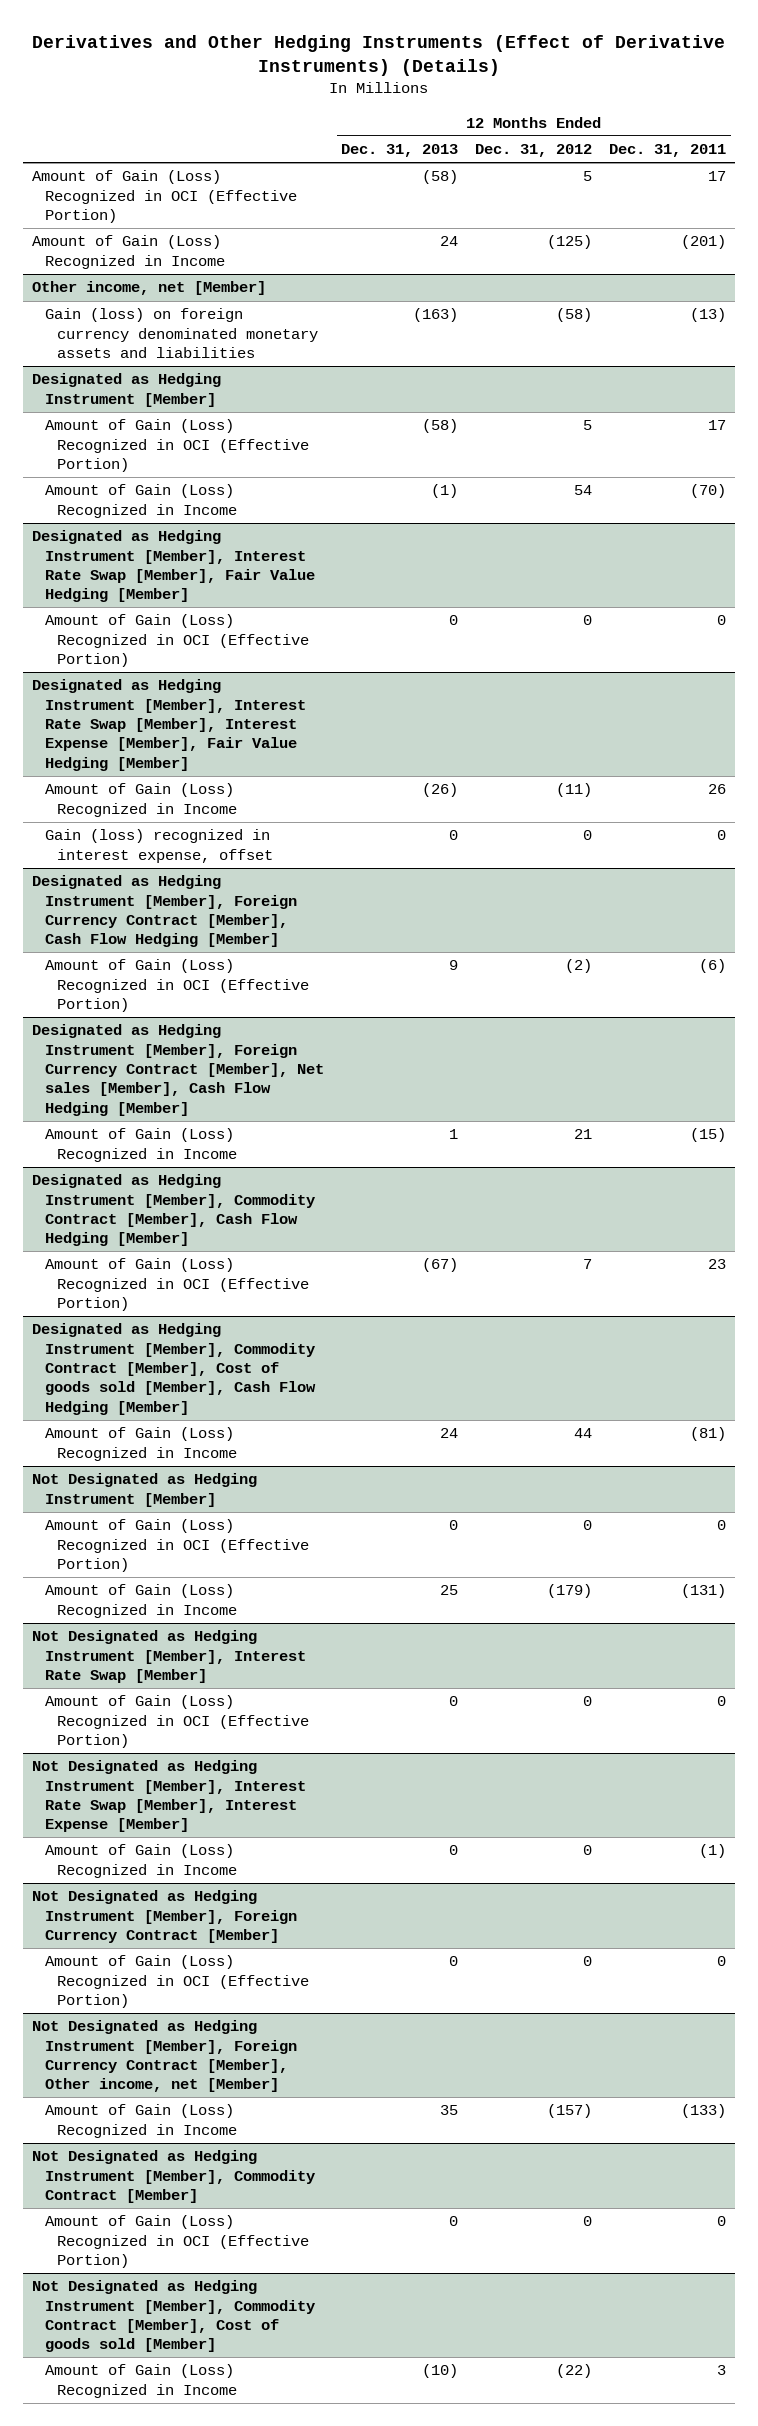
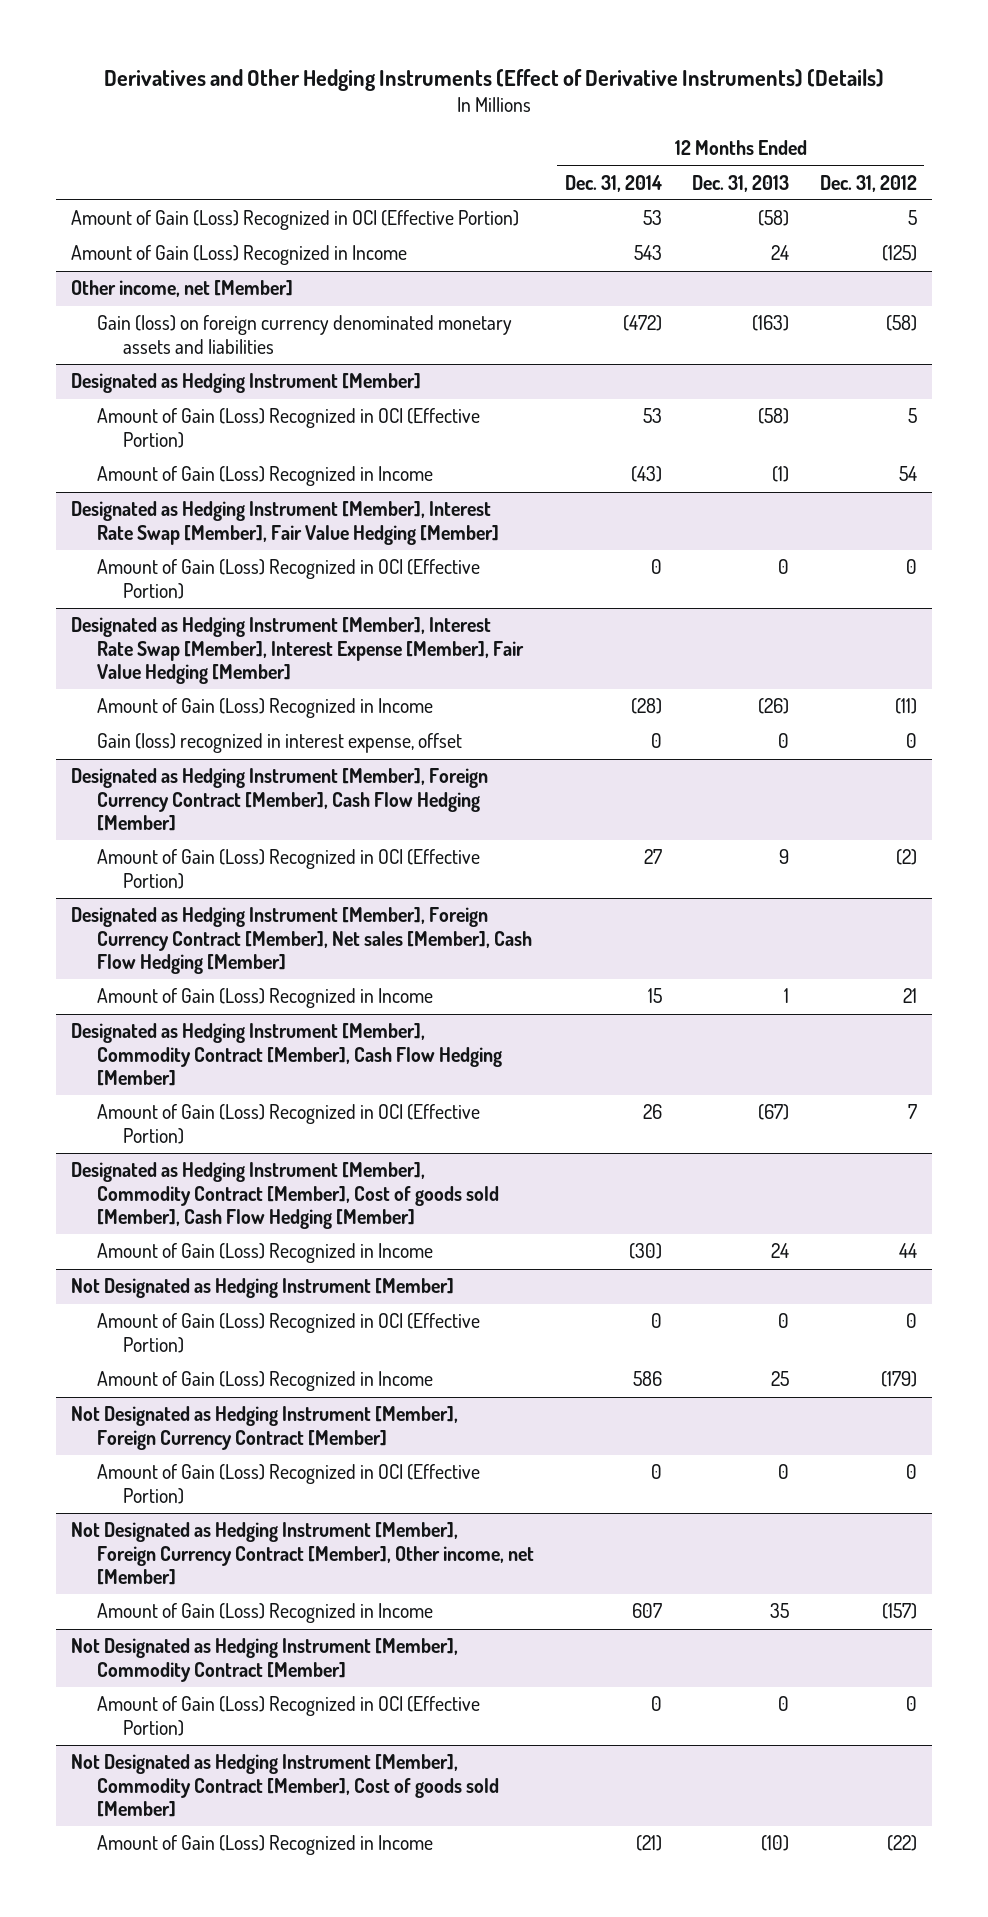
- | 12 Months Ended Dec. 31, 2013 | 12 Months Ended Dec. 31, 2012 | 12 Months Ended Dec. 31, 2011
+ | 12 Months Ended Dec. 31, 2014 | 12 Months Ended Dec. 31, 2013 | 12 Months Ended Dec. 31, 2012
- Not Designated as Hedging Instrument [Member], Interest Rate Swap [Member]
- Amount of Gain (Loss) Recognized in OCI (Effective Portion) | 0 | 0 | 0
- Not Designated as Hedging Instrument [Member], Interest Rate Swap [Member], Interest Expense [Member]
- Amount of Gain (Loss) Recognized in Income | 0 | 0 | (1)

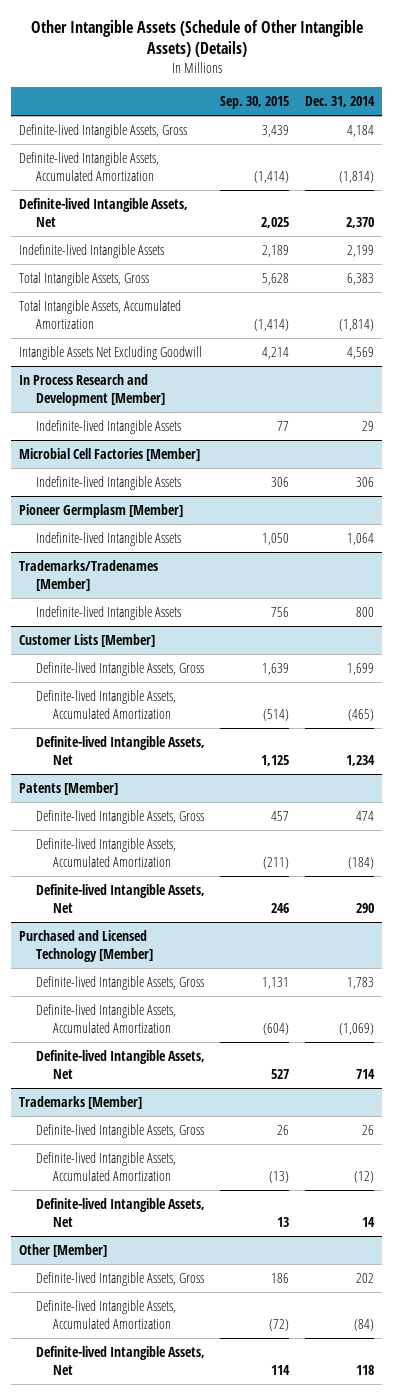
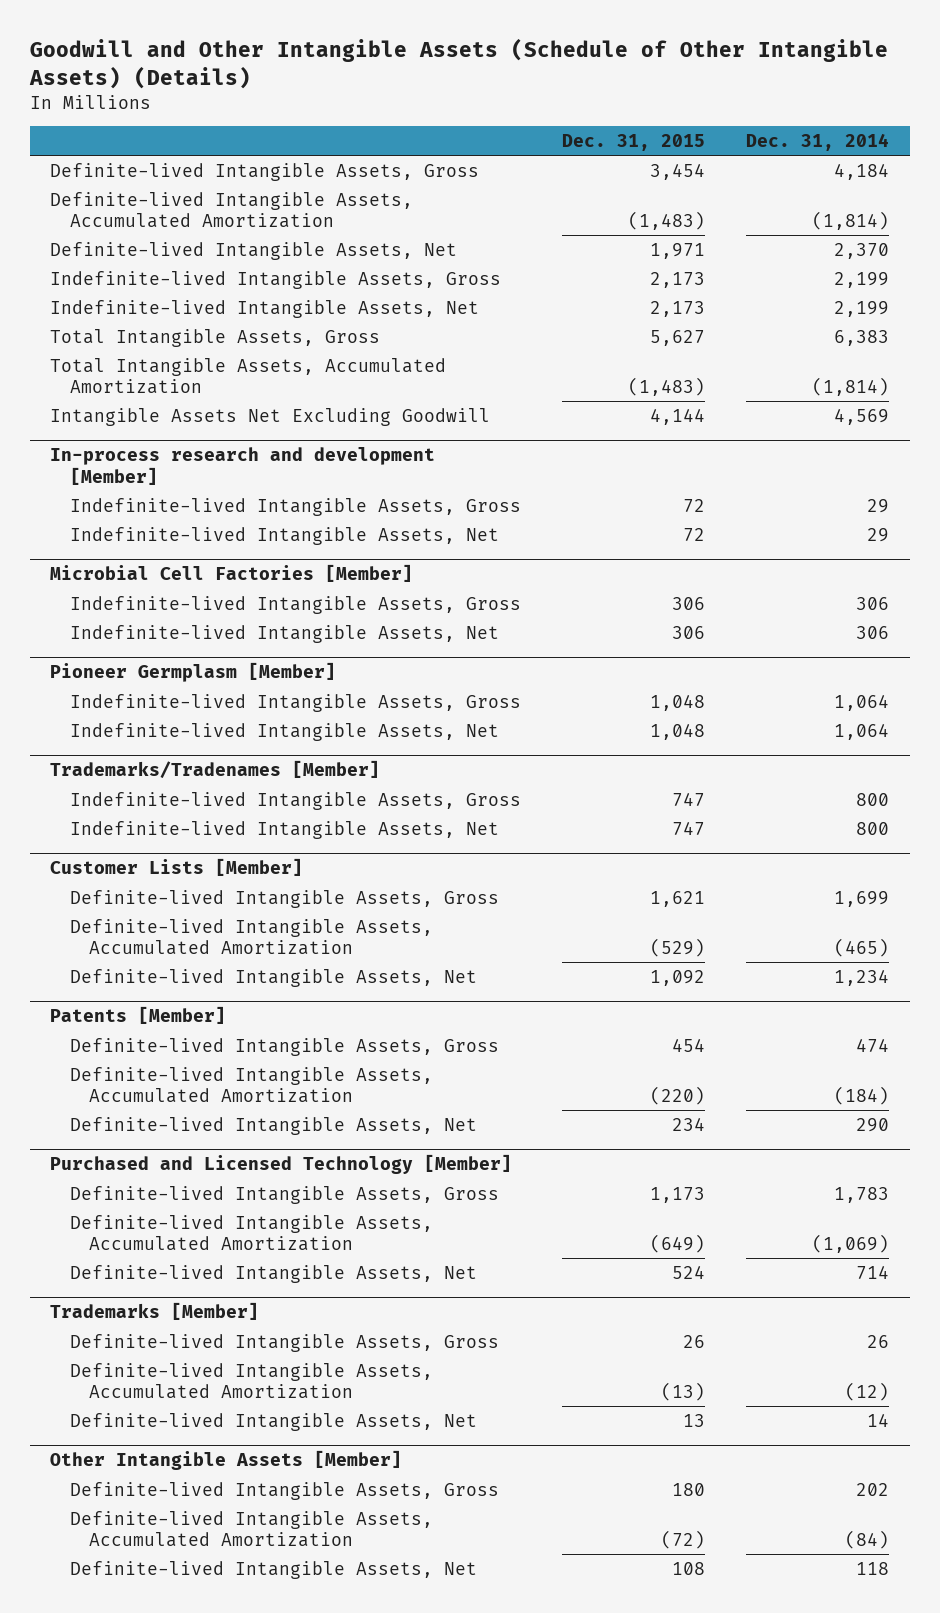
- Other Intangible Assets (Schedule of Other Intangible Assets) (Details)
+ Goodwill and Other Intangible Assets (Schedule of Other Intangible Assets) (Details)
- | Sep. 30, 2015 | Dec. 31, 2014
+ | Dec. 31, 2015 | Dec. 31, 2014
- Indefinite-lived Intangible Assets | 2,189 | 2,199
+ Indefinite-lived Intangible Assets, Gross | 2,173 | 2,199
+ Indefinite-lived Intangible Assets, Net | 2,173 | 2,199
- In Process Research and Development [Member]
- Indefinite-lived Intangible Assets | 77 | 29
+ In-process research and development [Member]
+ Indefinite-lived Intangible Assets, Gross | 72 | 29
+ Indefinite-lived Intangible Assets, Net | 72 | 29
@ Microbial Cell Factories [Member]
- Indefinite-lived Intangible Assets | 306 | 306
+ Indefinite-lived Intangible Assets, Gross | 306 | 306
+ Indefinite-lived Intangible Assets, Net | 306 | 306
@ Pioneer Germplasm [Member]
- Indefinite-lived Intangible Assets | 1,050 | 1,064
+ Indefinite-lived Intangible Assets, Gross | 1,048 | 1,064
+ Indefinite-lived Intangible Assets, Net | 1,048 | 1,064
@ Trademarks/Tradenames [Member]
- Indefinite-lived Intangible Assets | 756 | 800
+ Indefinite-lived Intangible Assets, Gross | 747 | 800
+ Indefinite-lived Intangible Assets, Net | 747 | 800
- Other [Member]
+ Other Intangible Assets [Member]

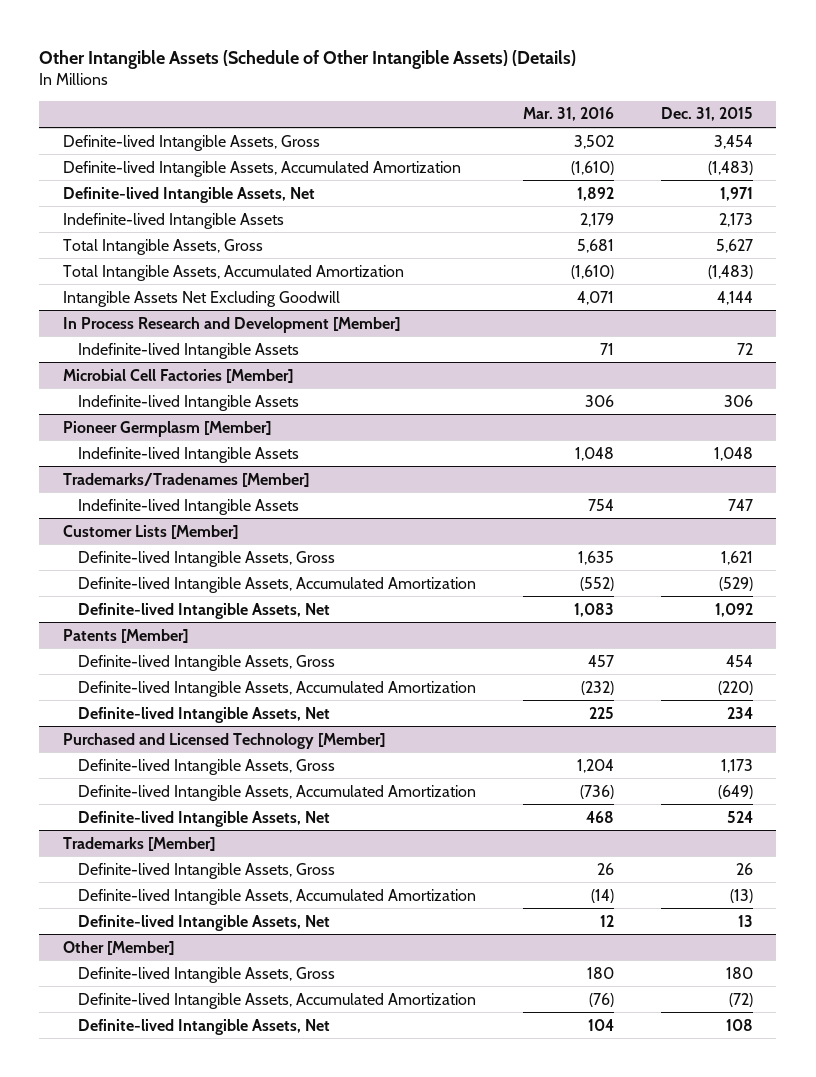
- Goodwill and Other Intangible Assets (Schedule of Other Intangible Assets) (Details)
+ Other Intangible Assets (Schedule of Other Intangible Assets) (Details)
- | Dec. 31, 2015 | Dec. 31, 2014
+ | Mar. 31, 2016 | Dec. 31, 2015
- Indefinite-lived Intangible Assets, Gross | 2,173 | 2,199
- Indefinite-lived Intangible Assets, Net | 2,173 | 2,199
+ Indefinite-lived Intangible Assets | 2,179 | 2,173
- In-process research and development [Member]
- Indefinite-lived Intangible Assets, Gross | 72 | 29
- Indefinite-lived Intangible Assets, Net | 72 | 29
+ In Process Research and Development [Member]
+ Indefinite-lived Intangible Assets | 71 | 72
@ Microbial Cell Factories [Member]
- Indefinite-lived Intangible Assets, Gross | 306 | 306
- Indefinite-lived Intangible Assets, Net | 306 | 306
+ Indefinite-lived Intangible Assets | 306 | 306
@ Pioneer Germplasm [Member]
- Indefinite-lived Intangible Assets, Gross | 1,048 | 1,064
- Indefinite-lived Intangible Assets, Net | 1,048 | 1,064
+ Indefinite-lived Intangible Assets | 1,048 | 1,048
@ Trademarks/Tradenames [Member]
- Indefinite-lived Intangible Assets, Gross | 747 | 800
- Indefinite-lived Intangible Assets, Net | 747 | 800
+ Indefinite-lived Intangible Assets | 754 | 747
- Other Intangible Assets [Member]
+ Other [Member]

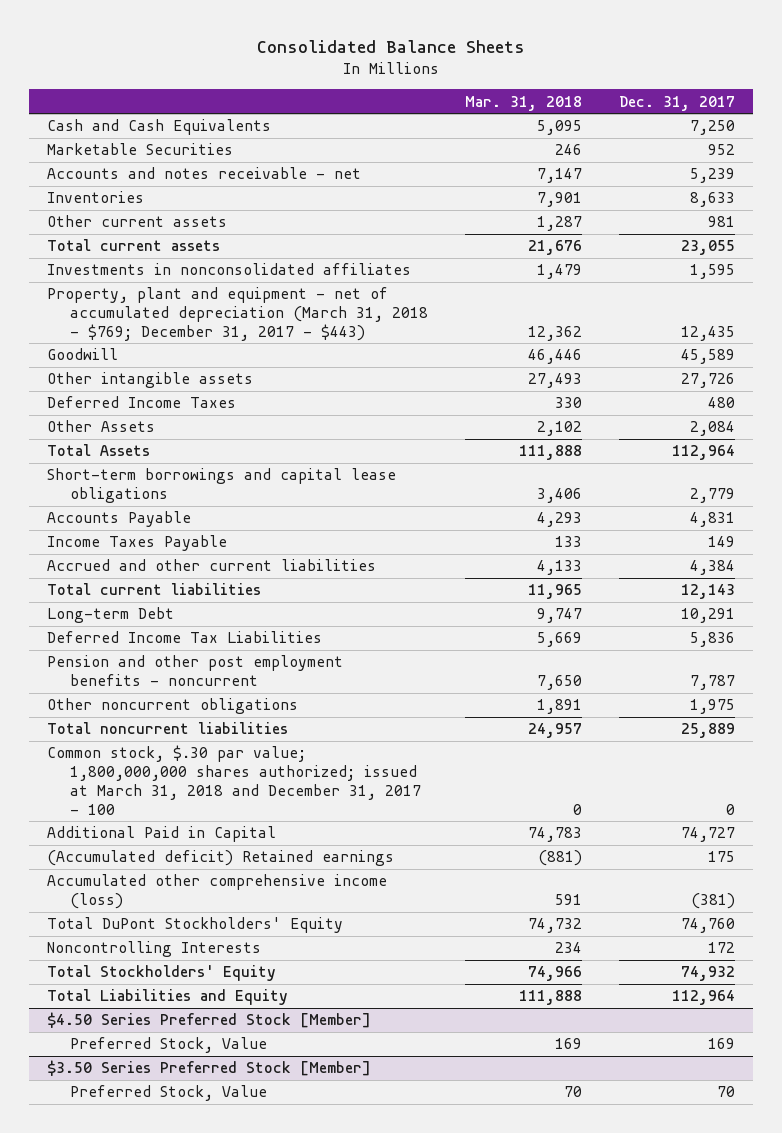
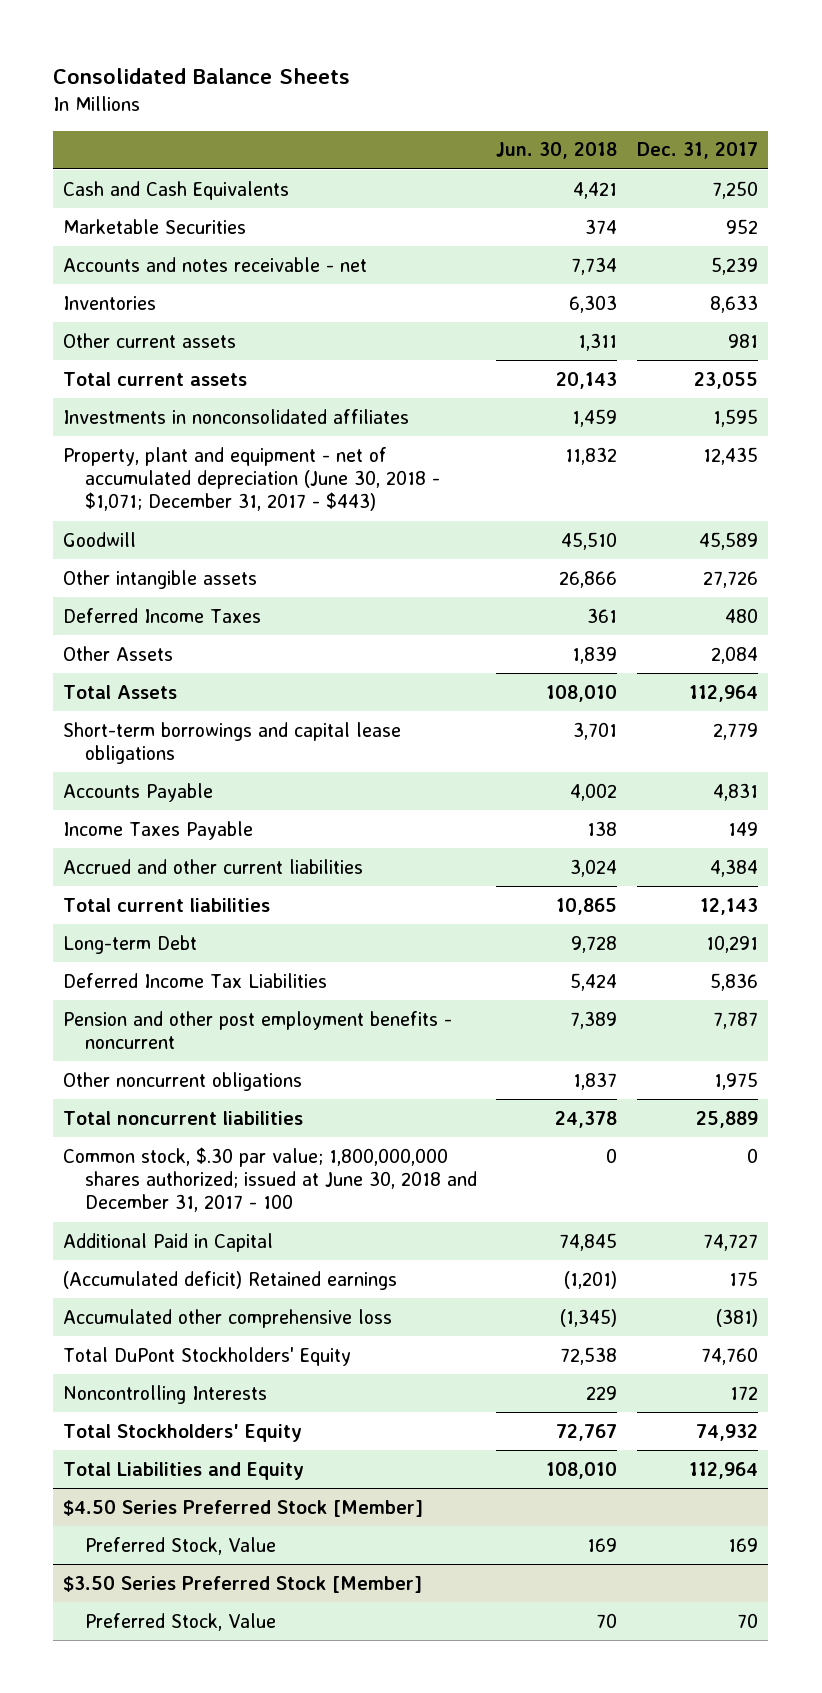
- | Mar. 31, 2018 | Dec. 31, 2017
+ | Jun. 30, 2018 | Dec. 31, 2017
- Property, plant and equipment - net of accumulated depreciation (March 31, 2018 - $769; December 31, 2017 - $443) | 12,362 | 12,435
+ Property, plant and equipment - net of accumulated depreciation (June 30, 2018 - $1,071; December 31, 2017 - $443) | 11,832 | 12,435
- Common stock, $.30 par value; 1,800,000,000 shares authorized; issued at March 31, 2018 and December 31, 2017 - 100 | 0 | 0
+ Common stock, $.30 par value; 1,800,000,000 shares authorized; issued at June 30, 2018 and December 31, 2017 - 100 | 0 | 0
- Accumulated other comprehensive income (loss) | 591 | (381)
+ Accumulated other comprehensive loss | (1,345) | (381)

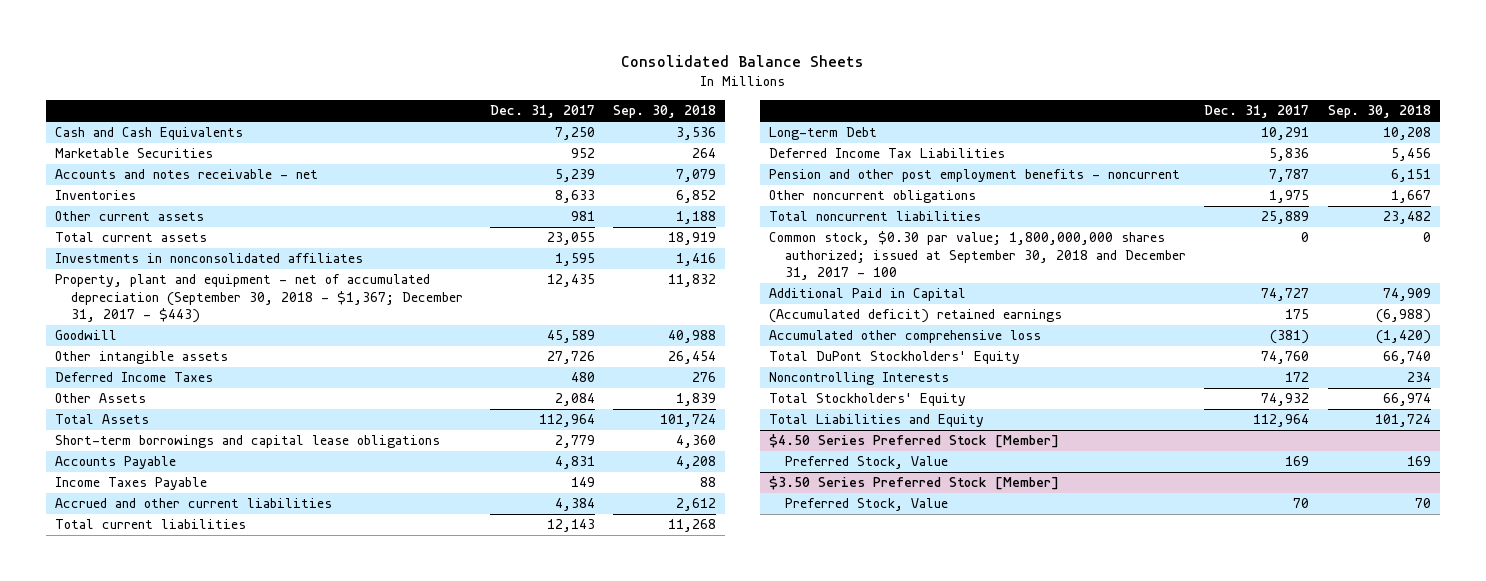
- | Jun. 30, 2018 | Dec. 31, 2017
+ | Dec. 31, 2017 | Sep. 30, 2018
- Property, plant and equipment - net of accumulated depreciation (June 30, 2018 - $1,071; December 31, 2017 - $443) | 11,832 | 12,435
+ Property, plant and equipment - net of accumulated depreciation (September 30, 2018 - $1,367; December 31, 2017 - $443) | 12,435 | 11,832
- Common stock, $.30 par value; 1,800,000,000 shares authorized; issued at June 30, 2018 and December 31, 2017 - 100 | 0 | 0
+ Common stock, $0.30 par value; 1,800,000,000 shares authorized; issued at September 30, 2018 and December 31, 2017 - 100 | 0 | 0
- (Accumulated deficit) Retained earnings | (1,201) | 175
+ (Accumulated deficit) retained earnings | 175 | (6,988)

